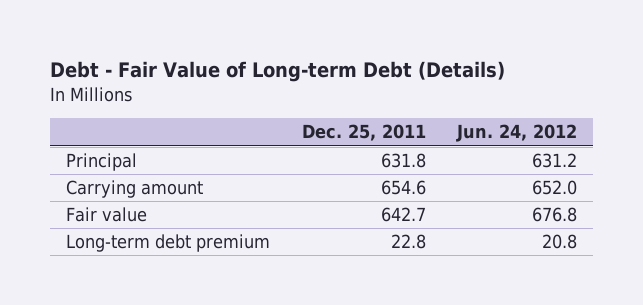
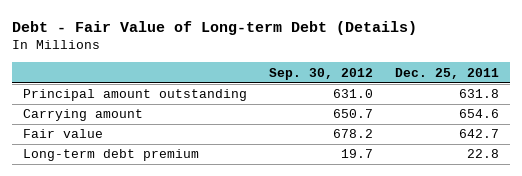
- | Dec. 25, 2011 | Jun. 24, 2012
+ | Sep. 30, 2012 | Dec. 25, 2011
- Principal | 631.8 | 631.2
+ Principal amount outstanding | 631.0 | 631.8

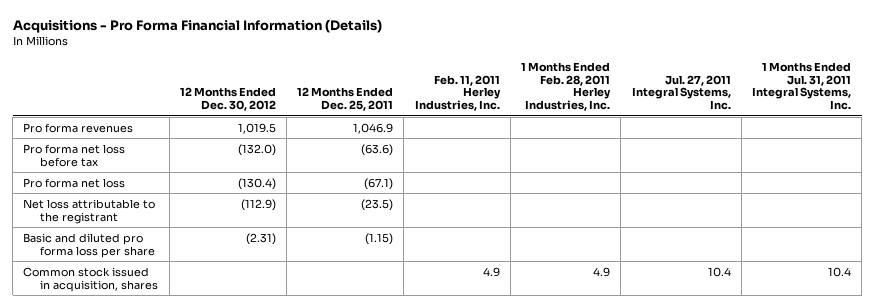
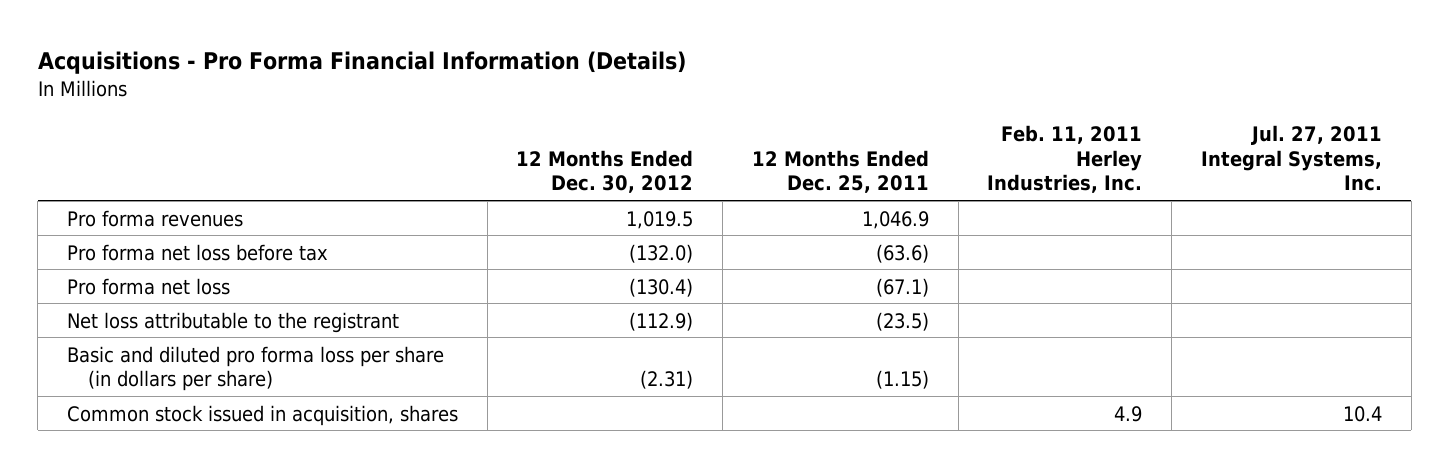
- | 12 Months Ended Dec. 30, 2012 | 12 Months Ended Dec. 25, 2011 | Feb. 11, 2011 Herley Industries, Inc. | 1 Months Ended Feb. 28, 2011 Herley Industries, Inc. | Jul. 27, 2011 Integral Systems, Inc. | 1 Months Ended Jul. 31, 2011 Integral Systems, Inc.
+ | 12 Months Ended Dec. 30, 2012 | 12 Months Ended Dec. 25, 2011 | Feb. 11, 2011 Herley Industries, Inc. | Jul. 27, 2011 Integral Systems, Inc.
- Basic and diluted pro forma loss per share | (2.31) | (1.15) | | | |
+ Basic and diluted pro forma loss per share (in dollars per share) | (2.31) | (1.15) | |

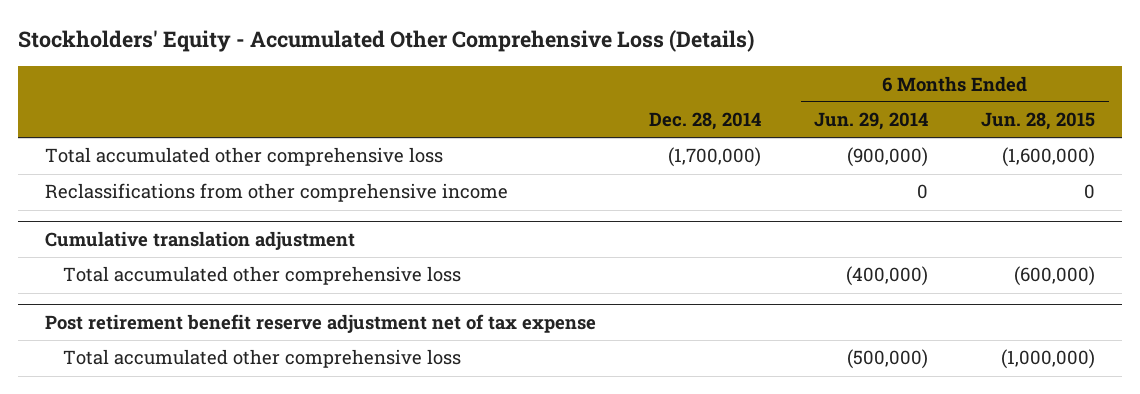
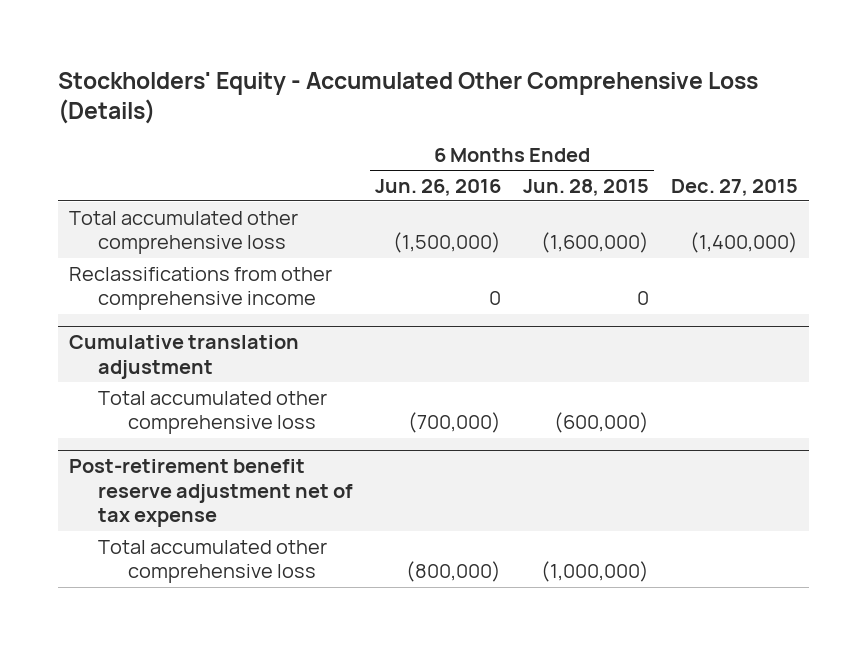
- | Dec. 28, 2014 | 6 Months Ended Jun. 29, 2014 | 6 Months Ended Jun. 28, 2015
+ | 6 Months Ended Jun. 26, 2016 | 6 Months Ended Jun. 28, 2015 | Dec. 27, 2015
- Post retirement benefit reserve adjustment net of tax expense
+ Post-retirement benefit reserve adjustment net of tax expense

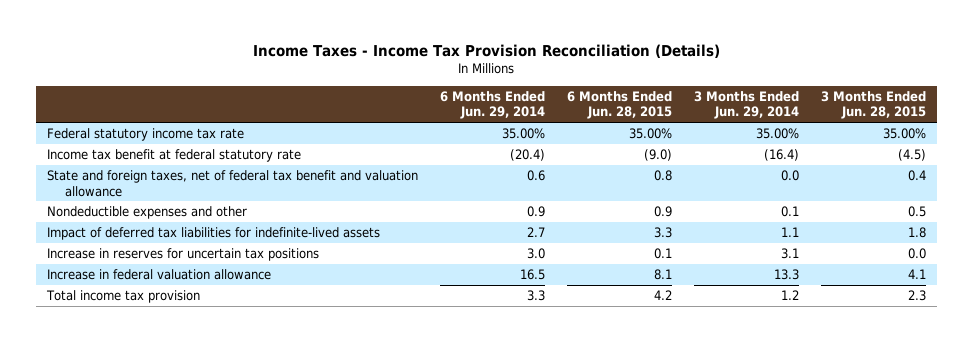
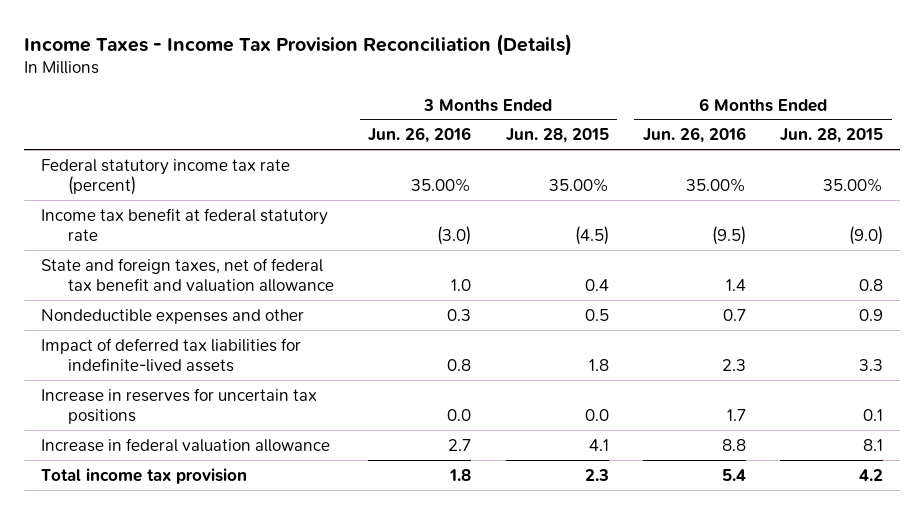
- | 6 Months Ended Jun. 29, 2014 | 6 Months Ended Jun. 28, 2015 | 3 Months Ended Jun. 29, 2014 | 3 Months Ended Jun. 28, 2015
+ | 3 Months Ended Jun. 26, 2016 | 3 Months Ended Jun. 28, 2015 | 6 Months Ended Jun. 26, 2016 | 6 Months Ended Jun. 28, 2015
- Federal statutory income tax rate | 35.00% | 35.00% | 35.00% | 35.00%
+ Federal statutory income tax rate (percent) | 35.00% | 35.00% | 35.00% | 35.00%

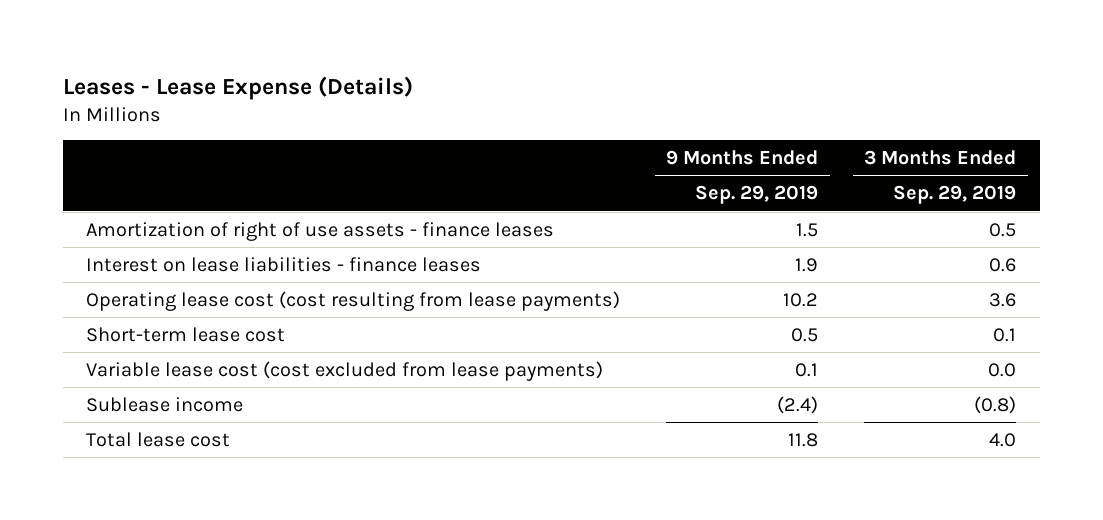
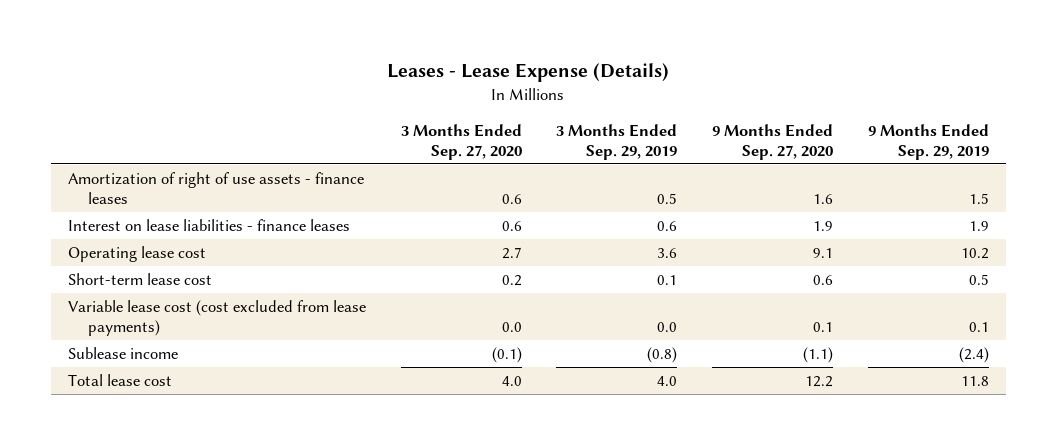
- | 9 Months Ended Sep. 29, 2019 | 3 Months Ended Sep. 29, 2019
+ | 3 Months Ended Sep. 27, 2020 | 3 Months Ended Sep. 29, 2019 | 9 Months Ended Sep. 27, 2020 | 9 Months Ended Sep. 29, 2019
- Operating lease cost (cost resulting from lease payments) | 10.2 | 3.6
+ Operating lease cost | 2.7 | 3.6 | 9.1 | 10.2

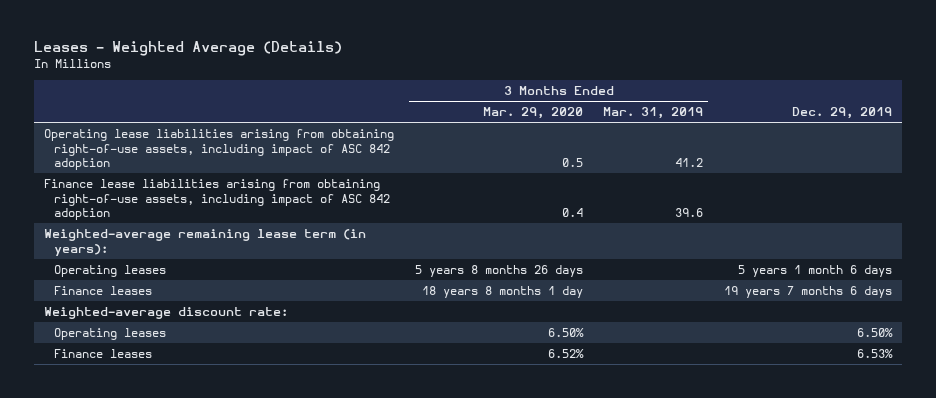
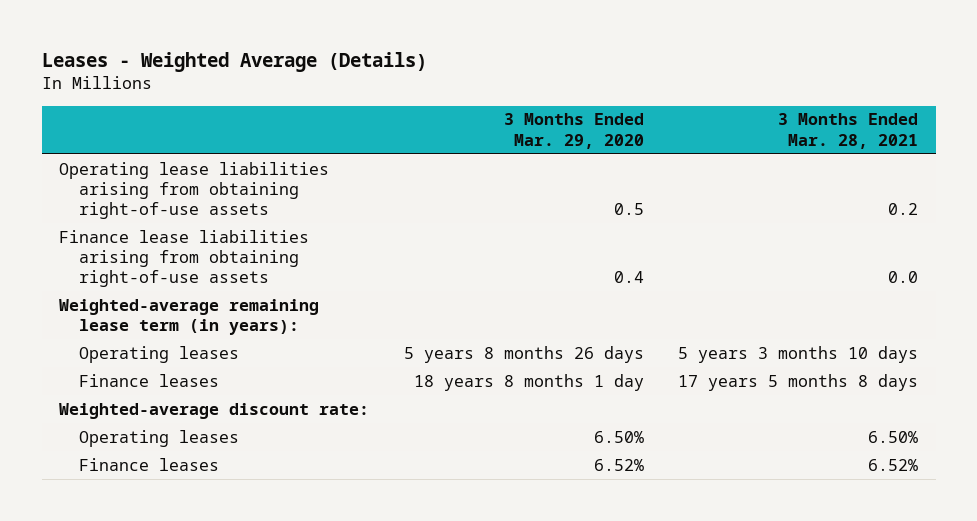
- | 3 Months Ended Mar. 29, 2020 | 3 Months Ended Mar. 31, 2019 | Dec. 29, 2019
+ | 3 Months Ended Mar. 29, 2020 | 3 Months Ended Mar. 28, 2021
- Operating lease liabilities arising from obtaining right-of-use assets, including impact of ASC 842 adoption | 0.5 | 41.2 |
- Finance lease liabilities arising from obtaining right-of-use assets, including impact of ASC 842 adoption | 0.4 | 39.6 |
+ Operating lease liabilities arising from obtaining right-of-use assets | 0.5 | 0.2
+ Finance lease liabilities arising from obtaining right-of-use assets | 0.4 | 0.0

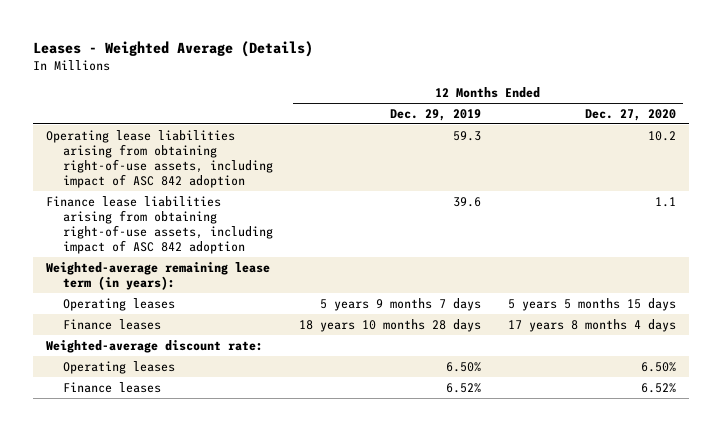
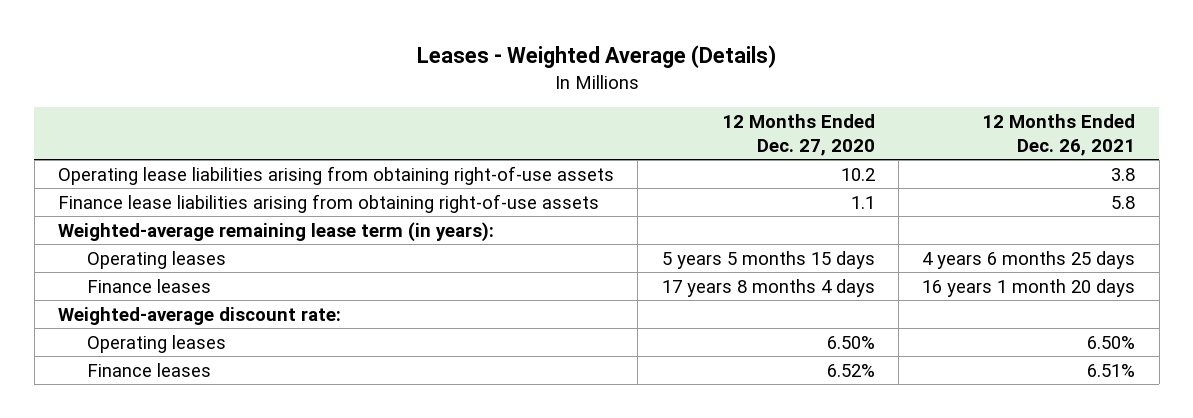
- | 12 Months Ended Dec. 29, 2019 | 12 Months Ended Dec. 27, 2020
+ | 12 Months Ended Dec. 27, 2020 | 12 Months Ended Dec. 26, 2021
- Operating lease liabilities arising from obtaining right-of-use assets, including impact of ASC 842 adoption | 59.3 | 10.2
- Finance lease liabilities arising from obtaining right-of-use assets, including impact of ASC 842 adoption | 39.6 | 1.1
+ Operating lease liabilities arising from obtaining right-of-use assets | 10.2 | 3.8
+ Finance lease liabilities arising from obtaining right-of-use assets | 1.1 | 5.8

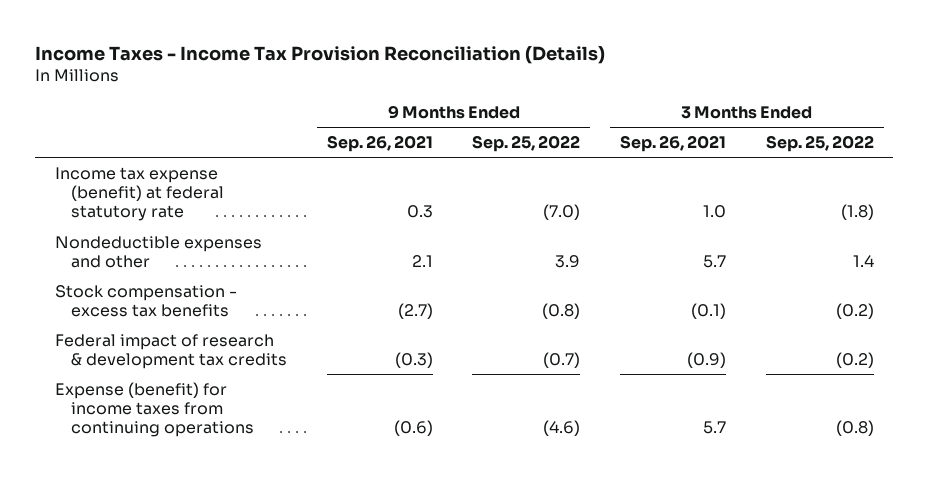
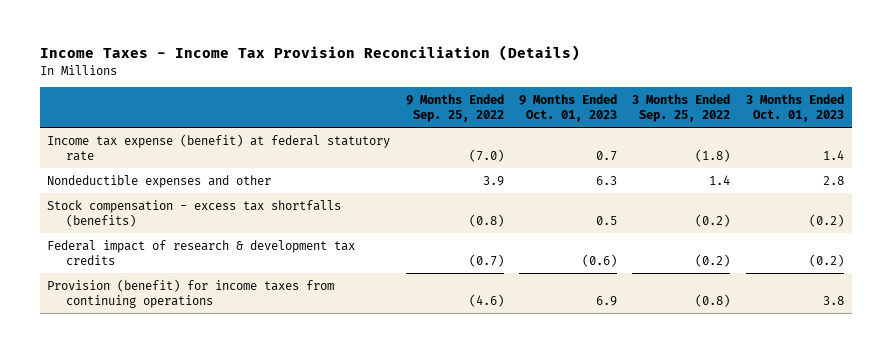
- | 9 Months Ended Sep. 26, 2021 | 9 Months Ended Sep. 25, 2022 | 3 Months Ended Sep. 26, 2021 | 3 Months Ended Sep. 25, 2022
+ | 9 Months Ended Sep. 25, 2022 | 9 Months Ended Oct. 01, 2023 | 3 Months Ended Sep. 25, 2022 | 3 Months Ended Oct. 01, 2023
- Stock compensation - excess tax benefits | (2.7) | (0.8) | (0.1) | (0.2)
+ Stock compensation - excess tax shortfalls (benefits) | (0.8) | 0.5 | (0.2) | (0.2)
- Expense (benefit) for income taxes from continuing operations | (0.6) | (4.6) | 5.7 | (0.8)
+ Provision (benefit) for income taxes from continuing operations | (4.6) | 6.9 | (0.8) | 3.8

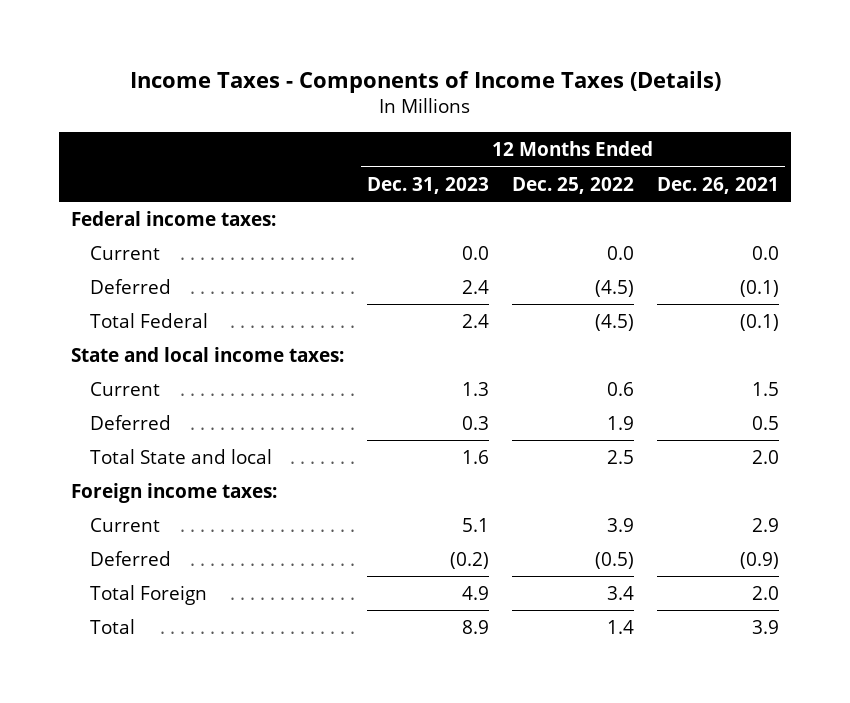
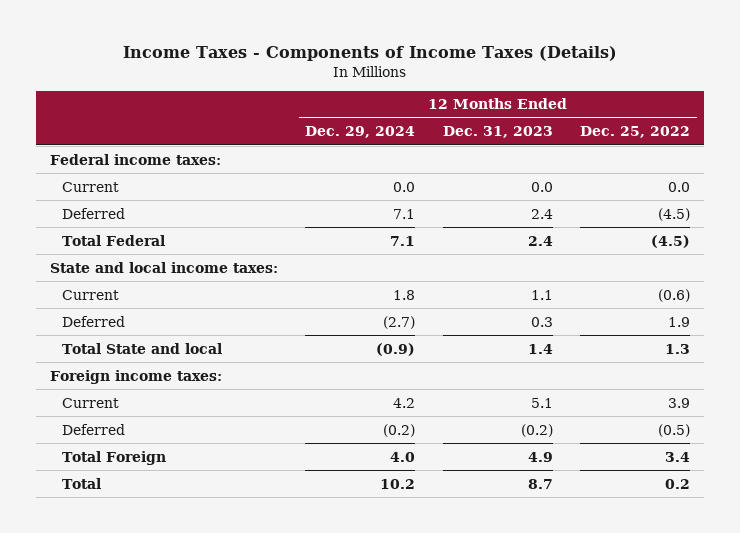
- | 12 Months Ended Dec. 31, 2023 | 12 Months Ended Dec. 25, 2022 | 12 Months Ended Dec. 26, 2021
+ | 12 Months Ended Dec. 29, 2024 | 12 Months Ended Dec. 31, 2023 | 12 Months Ended Dec. 25, 2022
- Current | 1.3 | 0.6 | 1.5
+ Current | 1.8 | 1.1 | (0.6)
- Total State and local | 1.6 | 2.5 | 2.0
+ Total State and local | (0.9) | 1.4 | 1.3
- Total | 8.9 | 1.4 | 3.9
+ Total | 10.2 | 8.7 | 0.2

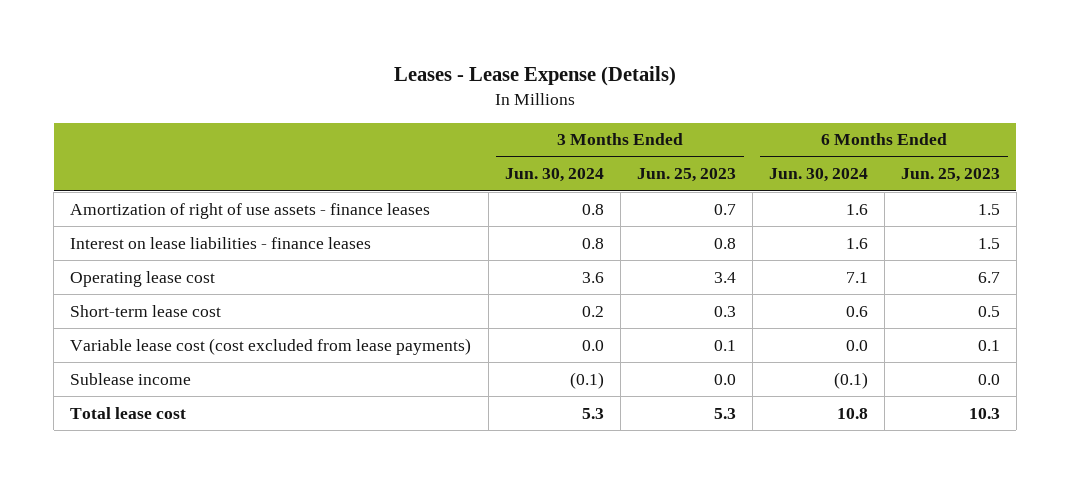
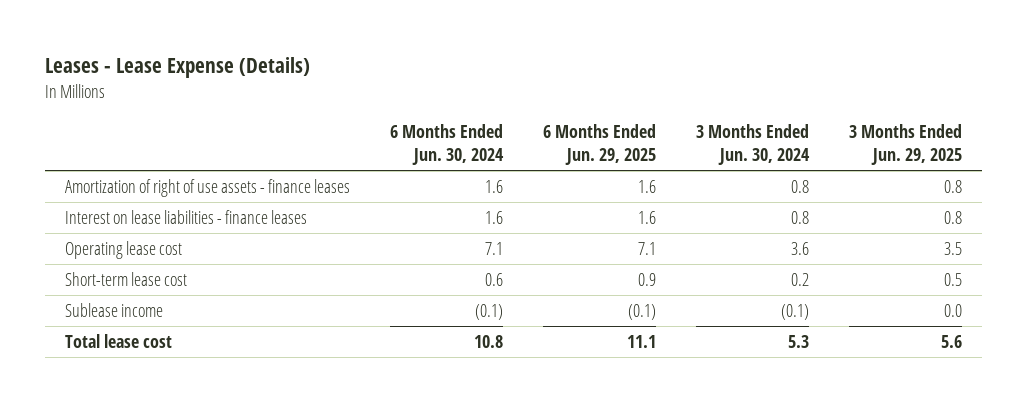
- | 3 Months Ended Jun. 30, 2024 | 3 Months Ended Jun. 25, 2023 | 6 Months Ended Jun. 30, 2024 | 6 Months Ended Jun. 25, 2023
+ | 6 Months Ended Jun. 30, 2024 | 6 Months Ended Jun. 29, 2025 | 3 Months Ended Jun. 30, 2024 | 3 Months Ended Jun. 29, 2025
- Variable lease cost (cost excluded from lease payments) | 0.0 | 0.1 | 0.0 | 0.1

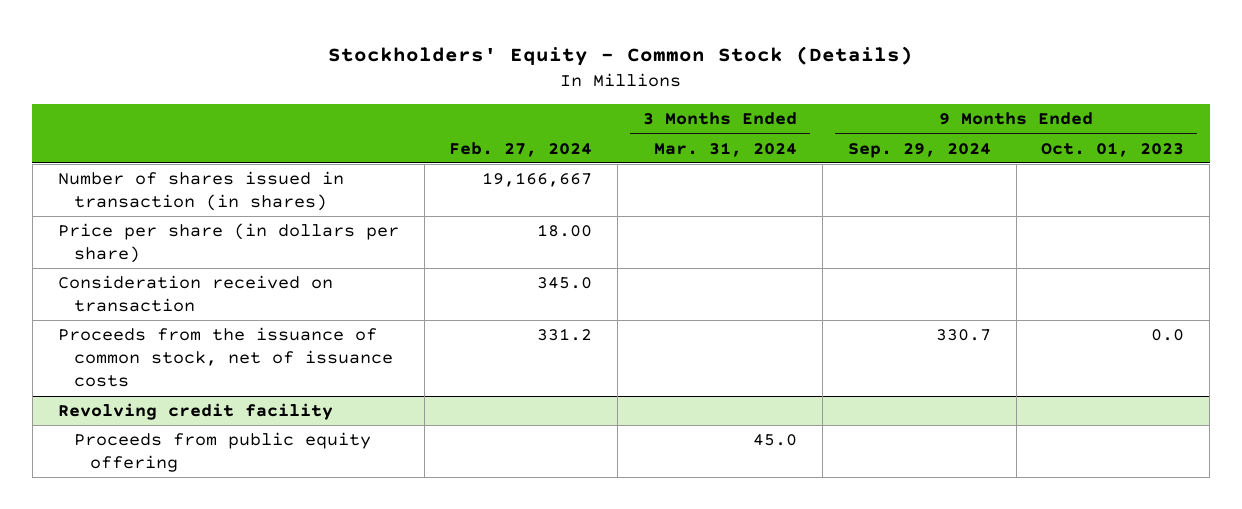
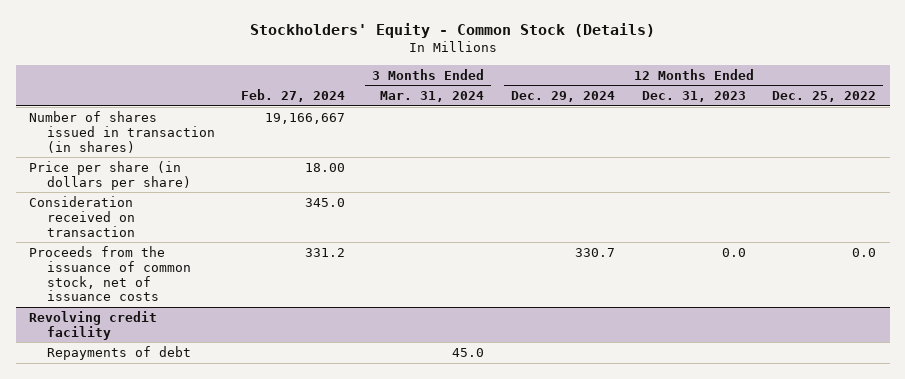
- | Feb. 27, 2024 | 3 Months Ended Mar. 31, 2024 | 9 Months Ended Sep. 29, 2024 | 9 Months Ended Oct. 01, 2023
+ | Feb. 27, 2024 | 3 Months Ended Mar. 31, 2024 | 12 Months Ended Dec. 29, 2024 | 12 Months Ended Dec. 31, 2023 | 12 Months Ended Dec. 25, 2022
@ Revolving credit facility
- Proceeds from public equity offering | | 45.0 | |
+ Repayments of debt | | 45.0 | | |

